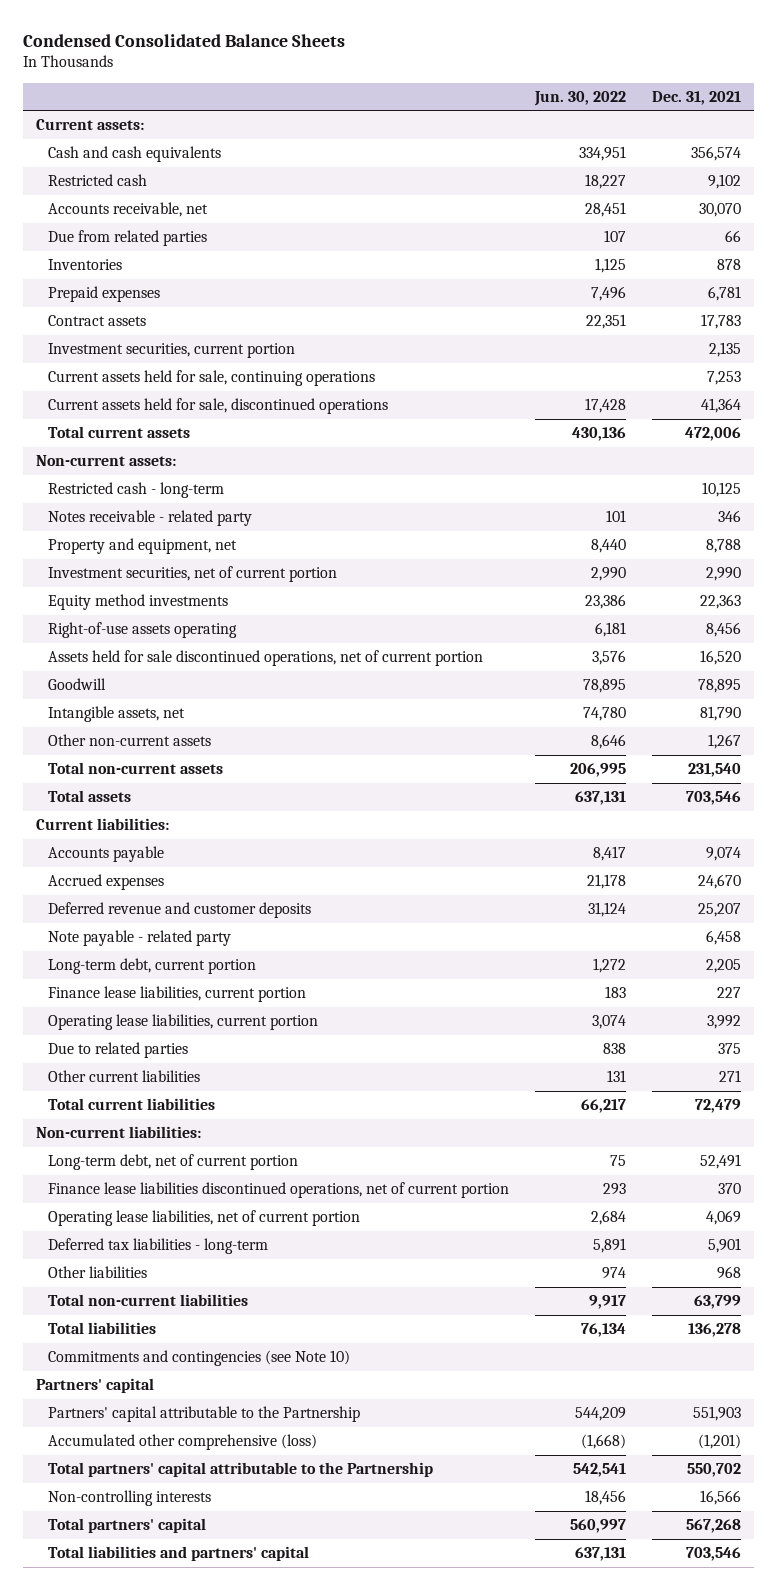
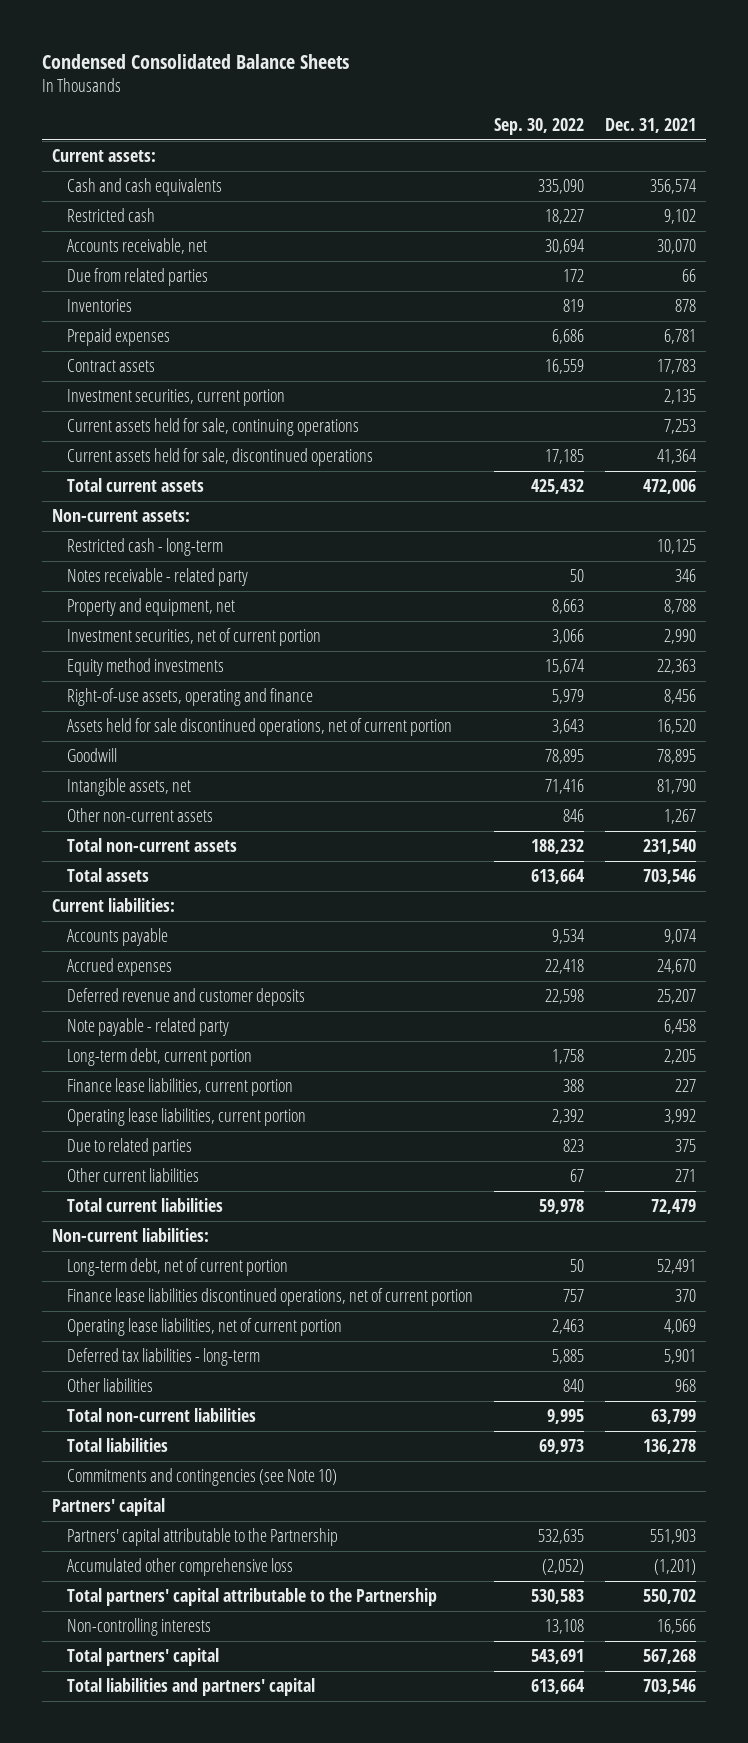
- | Jun. 30, 2022 | Dec. 31, 2021
+ | Sep. 30, 2022 | Dec. 31, 2021
- Right-of-use assets operating | 6,181 | 8,456
+ Right-of-use assets, operating and finance | 5,979 | 8,456
- Accumulated other comprehensive (loss) | (1,668) | (1,201)
+ Accumulated other comprehensive loss | (2,052) | (1,201)

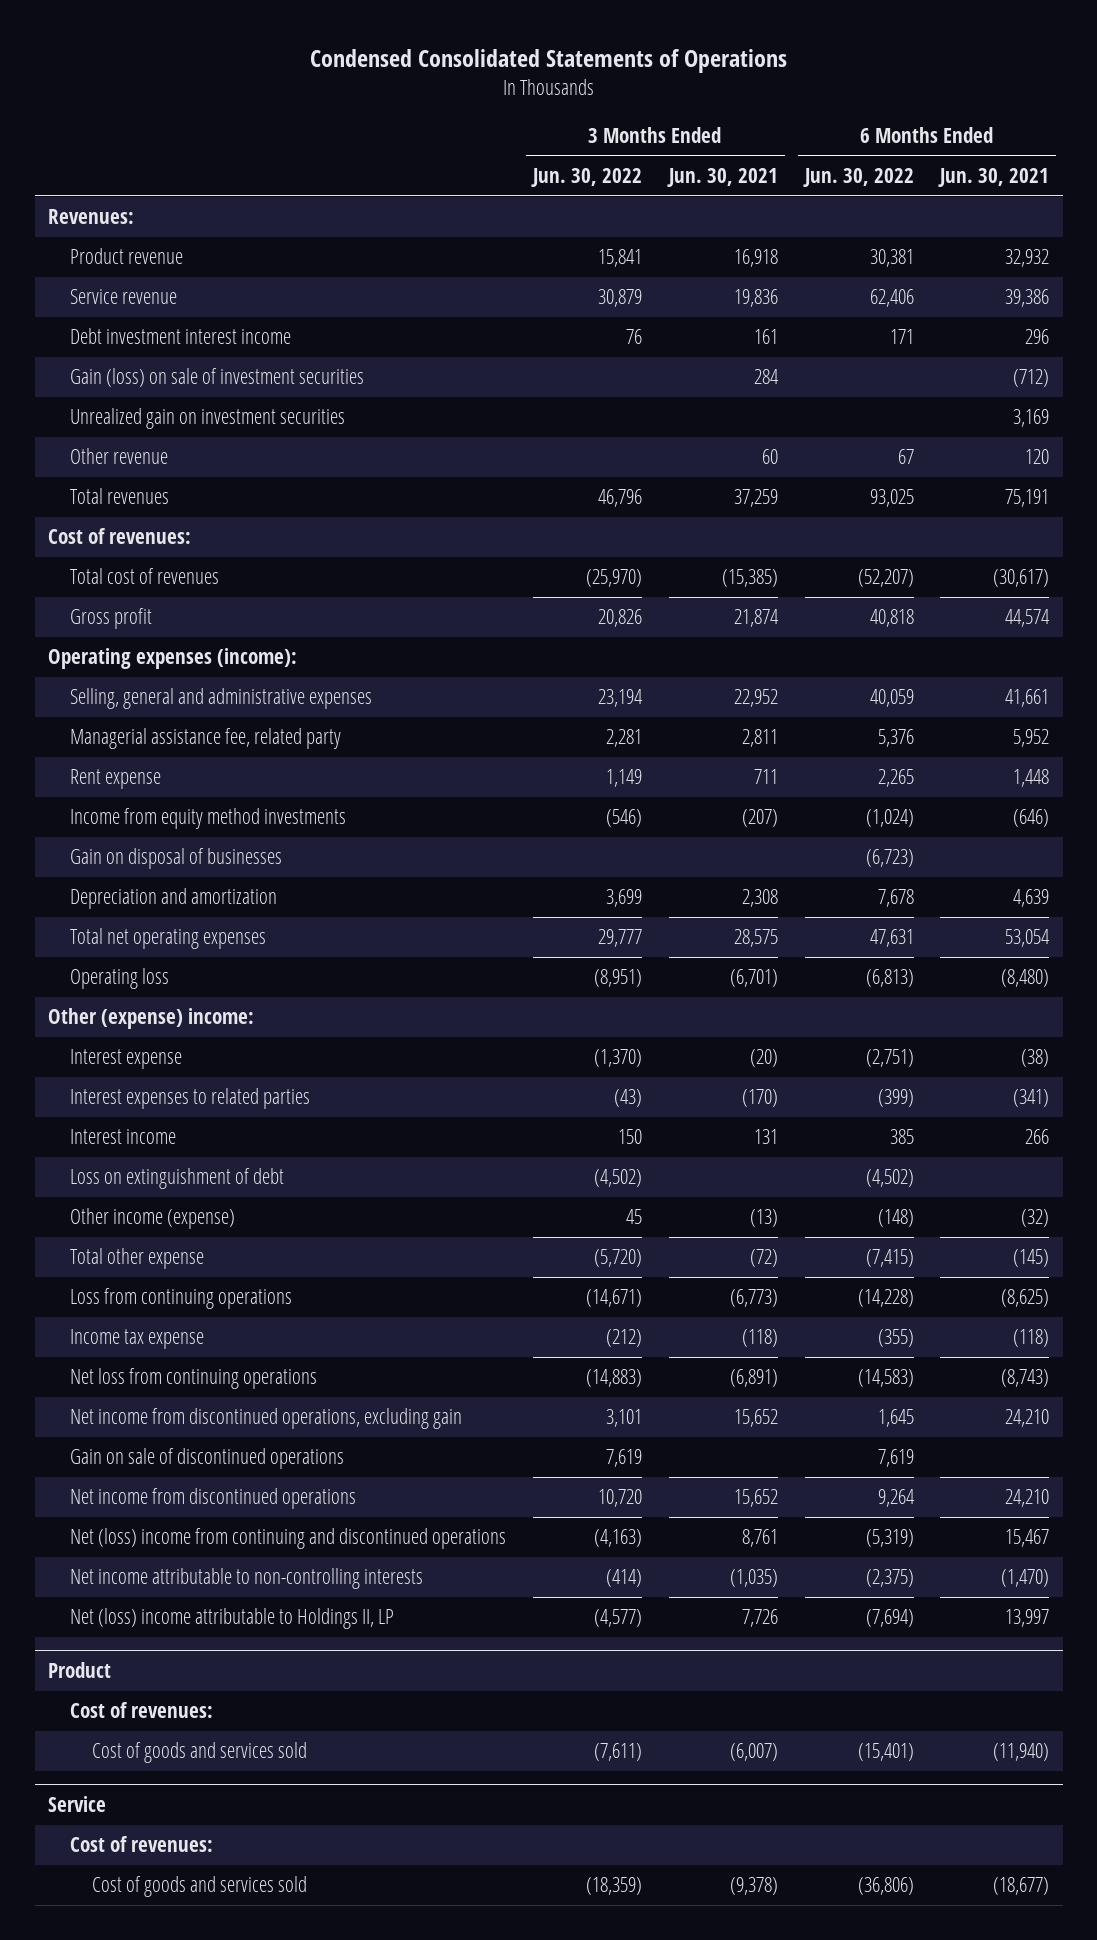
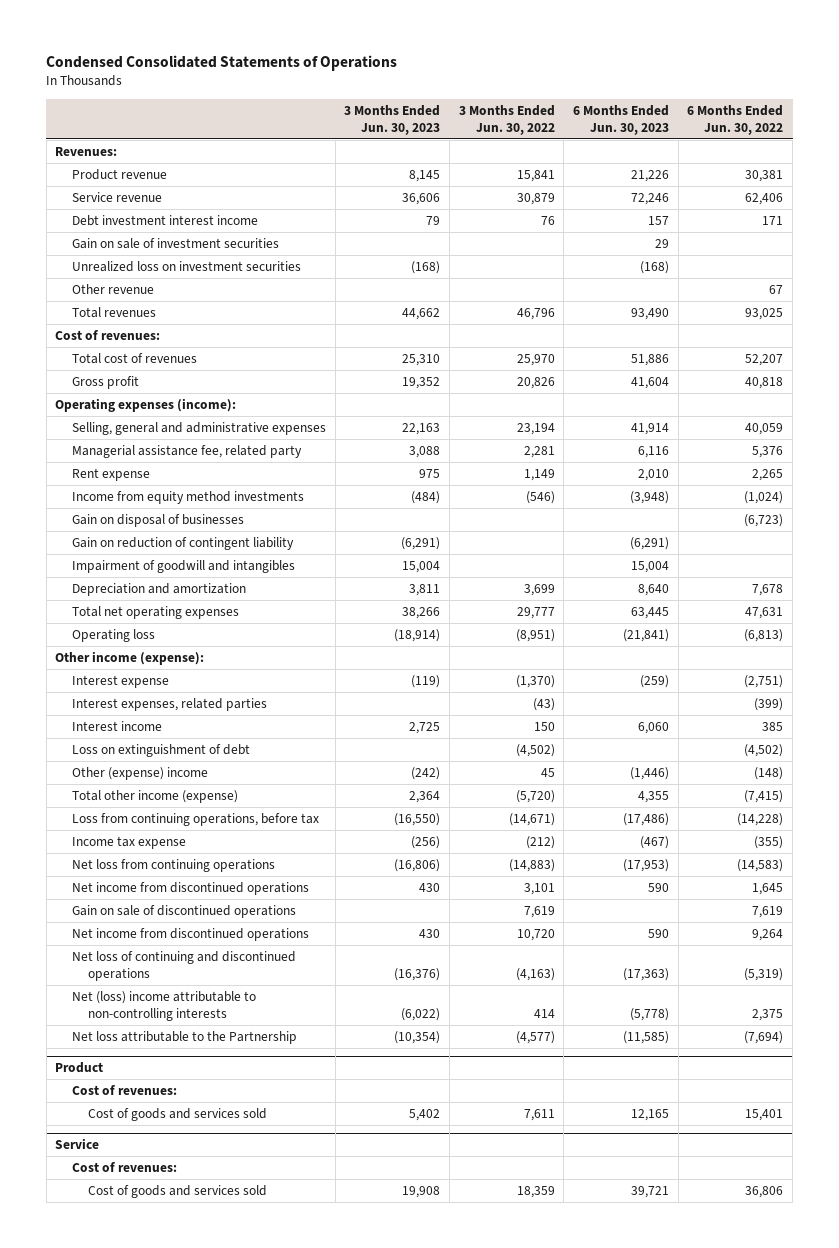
- | 3 Months Ended Jun. 30, 2022 | 3 Months Ended Jun. 30, 2021 | 6 Months Ended Jun. 30, 2022 | 6 Months Ended Jun. 30, 2021
+ | 3 Months Ended Jun. 30, 2023 | 3 Months Ended Jun. 30, 2022 | 6 Months Ended Jun. 30, 2023 | 6 Months Ended Jun. 30, 2022
- Gain (loss) on sale of investment securities | | 284 | | (712)
- Unrealized gain on investment securities | | | | 3,169
+ Gain on sale of investment securities | | | 29 |
+ Unrealized loss on investment securities | (168) | | (168) |
- Total cost of revenues | (25,970) | (15,385) | (52,207) | (30,617)
+ Total cost of revenues | 25,310 | 25,970 | 51,886 | 52,207
+ Gain on reduction of contingent liability | (6,291) | | (6,291) |
+ Impairment of goodwill and intangibles | 15,004 | | 15,004 |
- Other (expense) income:
+ Other income (expense):
- Interest expenses to related parties | (43) | (170) | (399) | (341)
+ Interest expenses, related parties | | (43) | | (399)
- Other income (expense) | 45 | (13) | (148) | (32)
- Total other expense | (5,720) | (72) | (7,415) | (145)
- Loss from continuing operations | (14,671) | (6,773) | (14,228) | (8,625)
+ Other (expense) income | (242) | 45 | (1,446) | (148)
+ Total other income (expense) | 2,364 | (5,720) | 4,355 | (7,415)
+ Loss from continuing operations, before tax | (16,550) | (14,671) | (17,486) | (14,228)
- Net income from discontinued operations, excluding gain | 3,101 | 15,652 | 1,645 | 24,210
+ Net income from discontinued operations | 430 | 3,101 | 590 | 1,645
- Net (loss) income from continuing and discontinued operations | (4,163) | 8,761 | (5,319) | 15,467
- Net income attributable to non-controlling interests | (414) | (1,035) | (2,375) | (1,470)
- Net (loss) income attributable to Holdings II, LP | (4,577) | 7,726 | (7,694) | 13,997
+ Net loss of continuing and discontinued operations | (16,376) | (4,163) | (17,363) | (5,319)
+ Net (loss) income attributable to non-controlling interests | (6,022) | 414 | (5,778) | 2,375
+ Net loss attributable to the Partnership | (10,354) | (4,577) | (11,585) | (7,694)
@ Product
- Cost of goods and services sold | (7,611) | (6,007) | (15,401) | (11,940)
+ Cost of goods and services sold | 5,402 | 7,611 | 12,165 | 15,401
@ Service
- Cost of goods and services sold | (18,359) | (9,378) | (36,806) | (18,677)
+ Cost of goods and services sold | 19,908 | 18,359 | 39,721 | 36,806

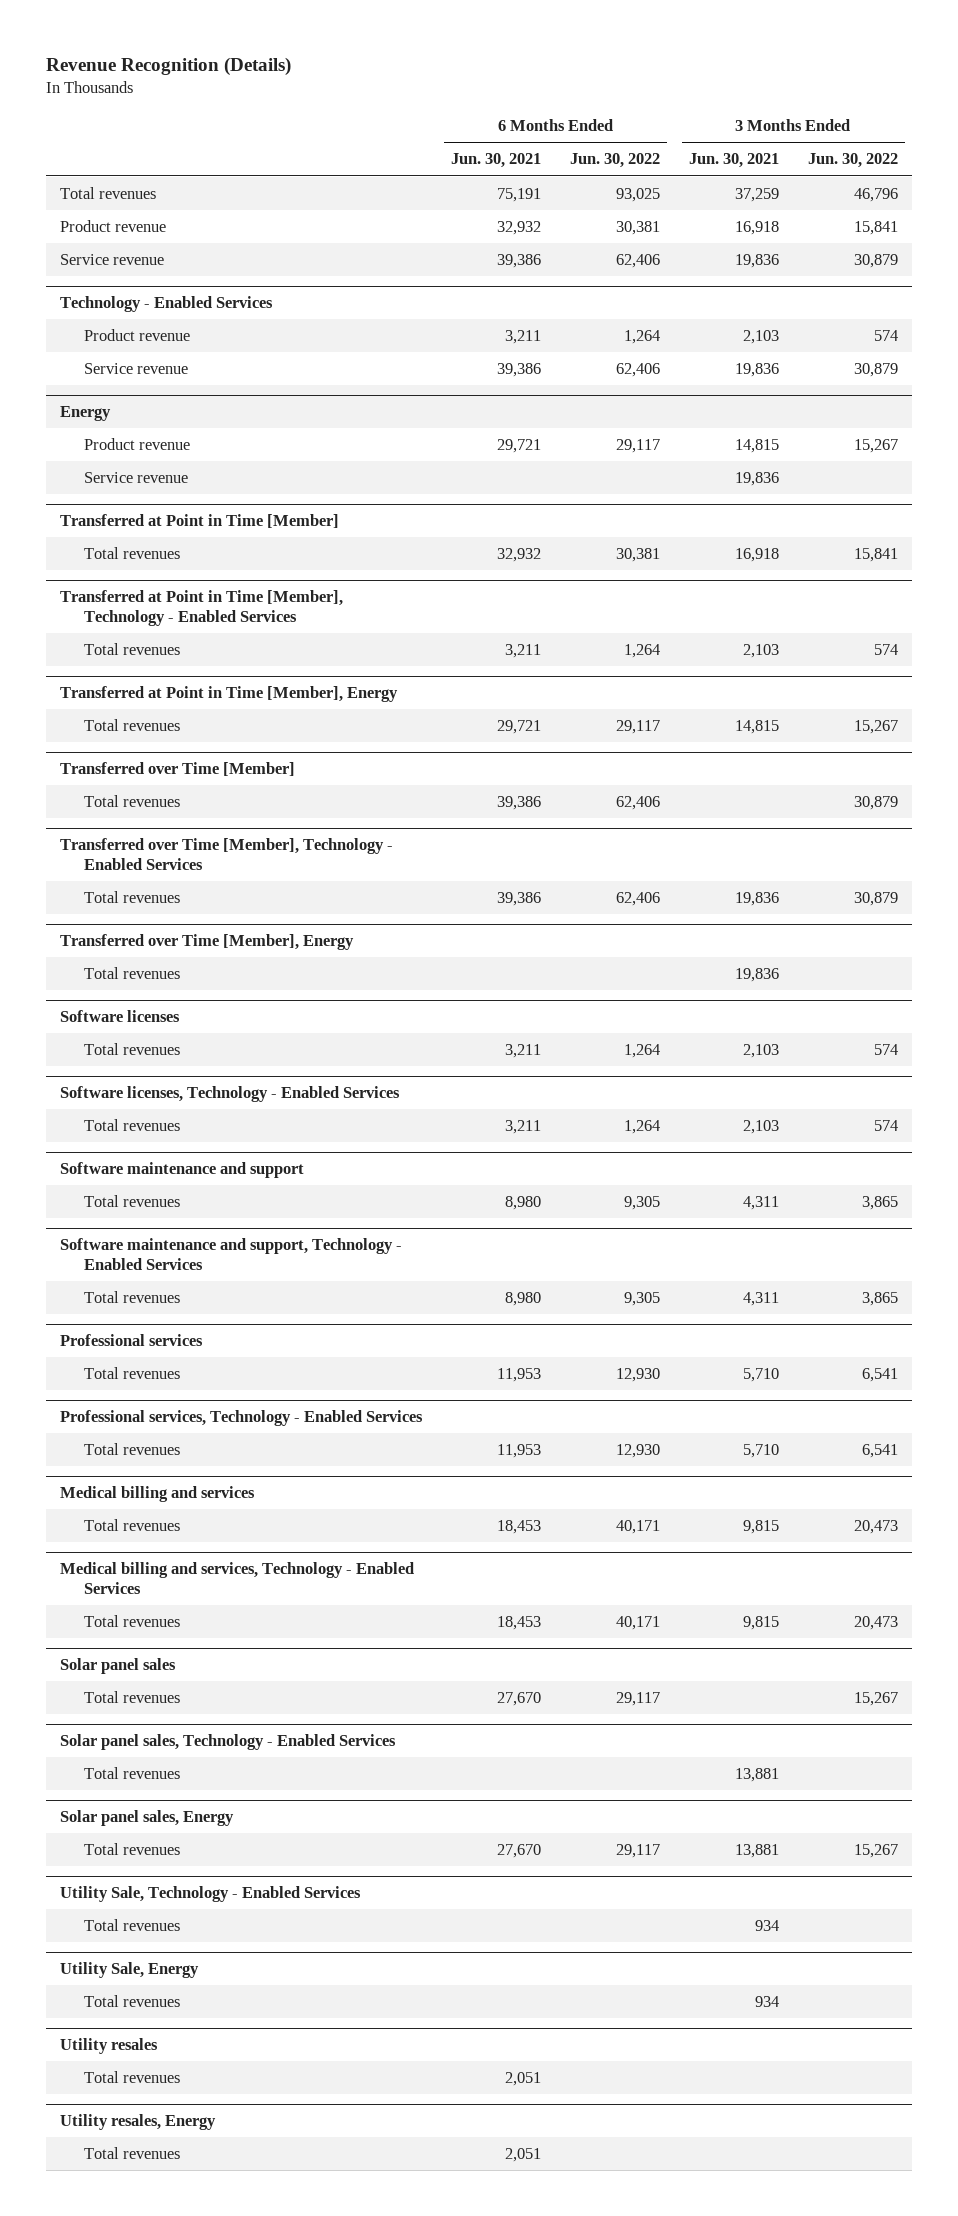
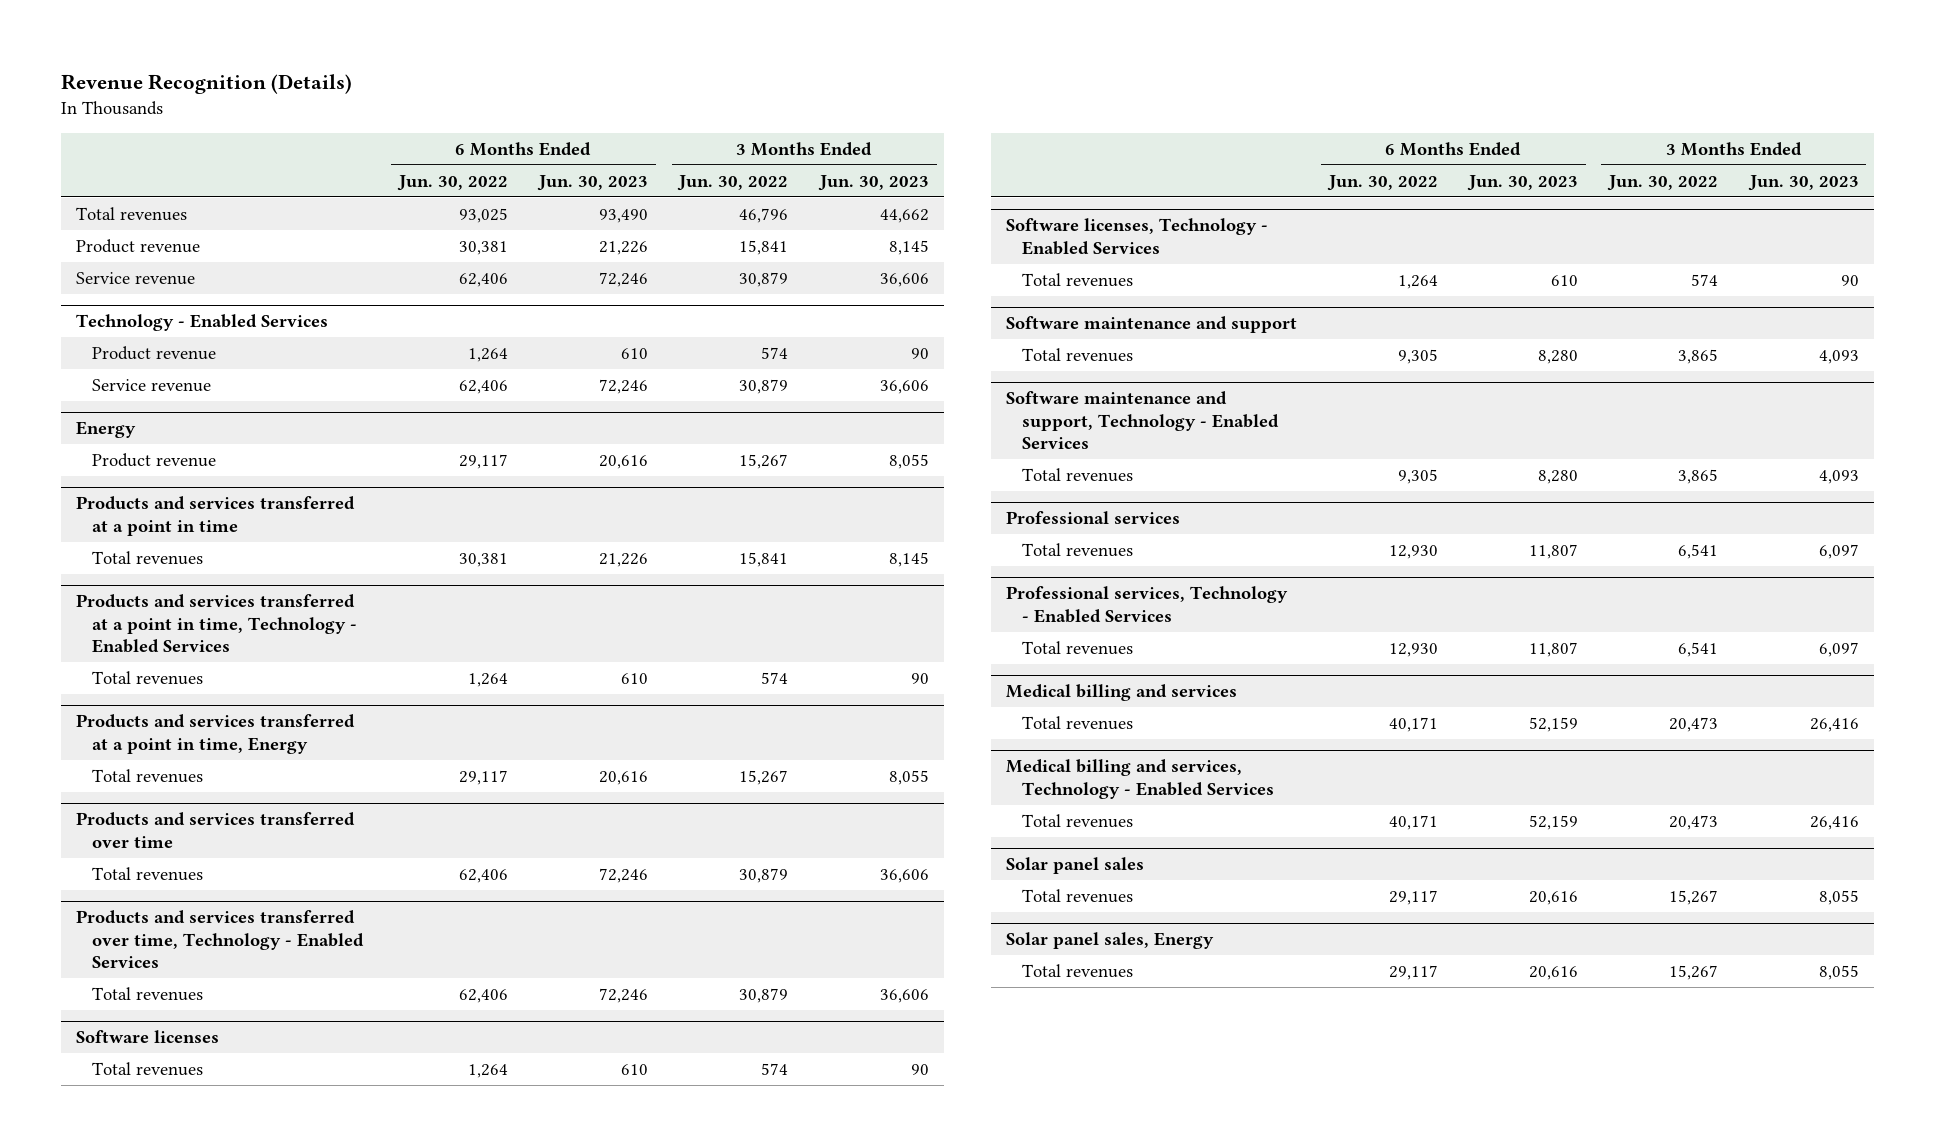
- | 6 Months Ended Jun. 30, 2021 | 6 Months Ended Jun. 30, 2022 | 3 Months Ended Jun. 30, 2021 | 3 Months Ended Jun. 30, 2022
+ | 6 Months Ended Jun. 30, 2022 | 6 Months Ended Jun. 30, 2023 | 3 Months Ended Jun. 30, 2022 | 3 Months Ended Jun. 30, 2023
@ Energy
- Service revenue | | | 19,836 |
- Transferred at Point in Time [Member]
+ Products and services transferred at a point in time
- Transferred at Point in Time [Member], Technology - Enabled Services
+ Products and services transferred at a point in time, Technology - Enabled Services
- Transferred at Point in Time [Member], Energy
+ Products and services transferred at a point in time, Energy
- Transferred over Time [Member]
+ Products and services transferred over time
- Transferred over Time [Member], Technology - Enabled Services
+ Products and services transferred over time, Technology - Enabled Services
- Transferred over Time [Member], Energy
- Total revenues | | | 19,836 |
- Solar panel sales, Technology - Enabled Services
- Total revenues | | | 13,881 |
- Utility Sale, Technology - Enabled Services
- Total revenues | | | 934 |
- Utility Sale, Energy
- Total revenues | | | 934 |
- Utility resales
- Total revenues | 2,051 | | |
- Utility resales, Energy
- Total revenues | 2,051 | | |

